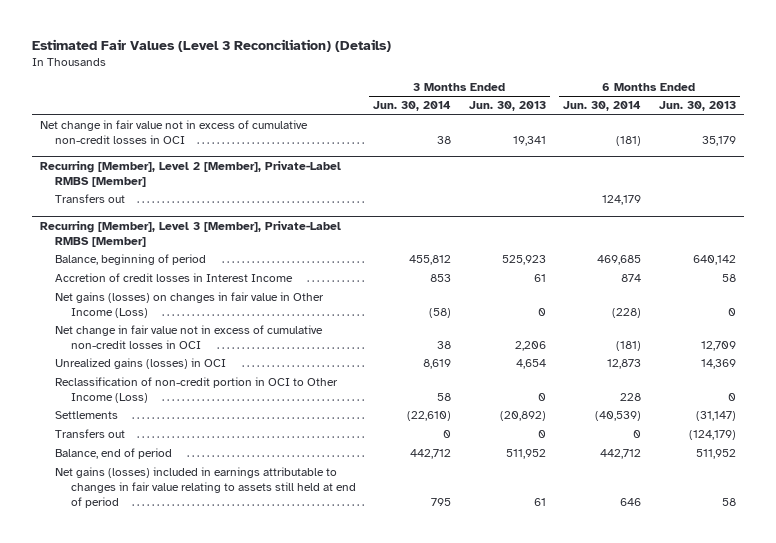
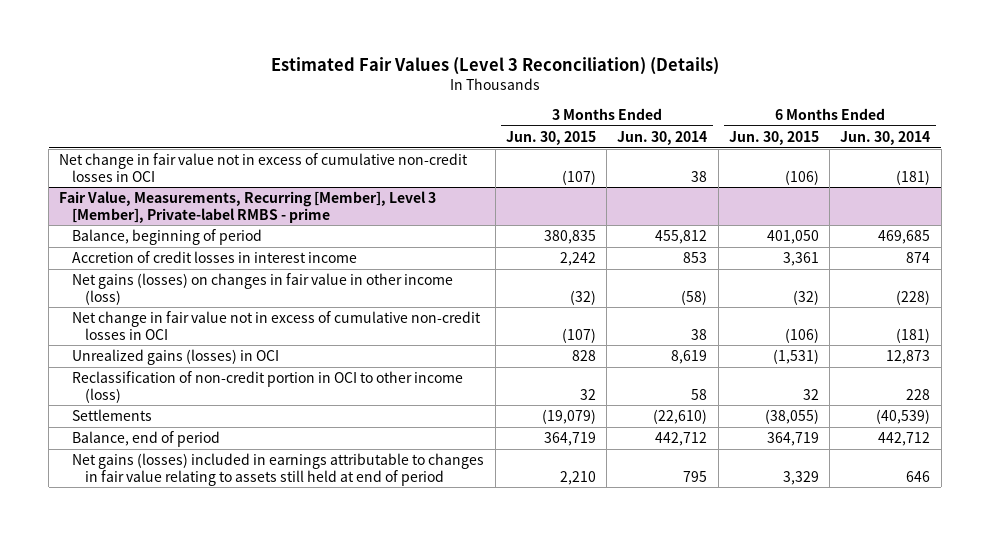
- | 3 Months Ended Jun. 30, 2014 | 3 Months Ended Jun. 30, 2013 | 6 Months Ended Jun. 30, 2014 | 6 Months Ended Jun. 30, 2013
+ | 3 Months Ended Jun. 30, 2015 | 3 Months Ended Jun. 30, 2014 | 6 Months Ended Jun. 30, 2015 | 6 Months Ended Jun. 30, 2014
- Recurring [Member], Level 2 [Member], Private-Label RMBS [Member]
- Transfers out | | | 124,179 |
- Recurring [Member], Level 3 [Member], Private-Label RMBS [Member]
+ Fair Value, Measurements, Recurring [Member], Level 3 [Member], Private-label RMBS - prime
- Accretion of credit losses in Interest Income | 853 | 61 | 874 | 58
- Net gains (losses) on changes in fair value in Other Income (Loss) | (58) | 0 | (228) | 0
+ Accretion of credit losses in interest income | 2,242 | 853 | 3,361 | 874
+ Net gains (losses) on changes in fair value in other income (loss) | (32) | (58) | (32) | (228)
- Reclassification of non-credit portion in OCI to Other Income (Loss) | 58 | 0 | 228 | 0
+ Reclassification of non-credit portion in OCI to other income (loss) | 32 | 58 | 32 | 228
- Transfers out | 0 | 0 | 0 | (124,179)

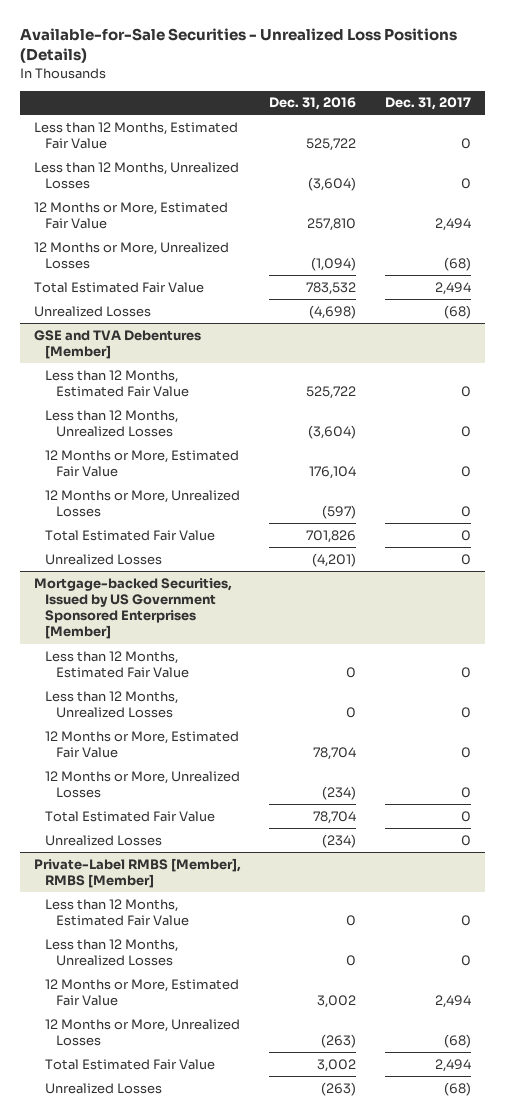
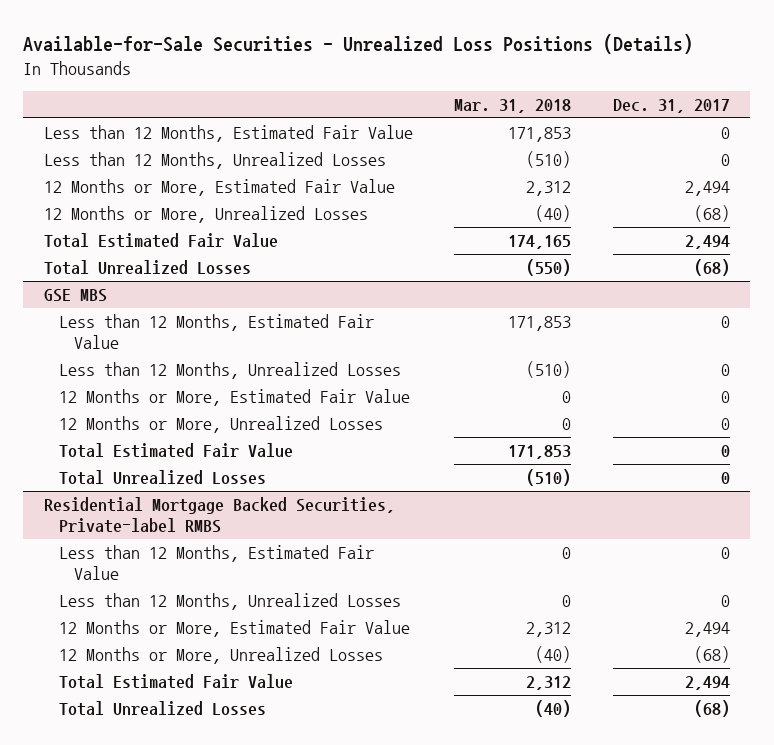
- | Dec. 31, 2016 | Dec. 31, 2017
+ | Mar. 31, 2018 | Dec. 31, 2017
- Unrealized Losses | (4,698) | (68)
- GSE and TVA Debentures [Member]
- Less than 12 Months, Estimated Fair Value | 525,722 | 0
- Less than 12 Months, Unrealized Losses | (3,604) | 0
- 12 Months or More, Estimated Fair Value | 176,104 | 0
- 12 Months or More, Unrealized Losses | (597) | 0
- Total Estimated Fair Value | 701,826 | 0
- Unrealized Losses | (4,201) | 0
- Mortgage-backed Securities, Issued by US Government Sponsored Enterprises [Member]
+ Total Unrealized Losses | (550) | (68)
+ GSE MBS
- Unrealized Losses | (234) | 0
- Private-Label RMBS [Member], RMBS [Member]
+ Total Unrealized Losses | (510) | 0
+ Residential Mortgage Backed Securities, Private-label RMBS
- Unrealized Losses | (263) | (68)
+ Total Unrealized Losses | (40) | (68)

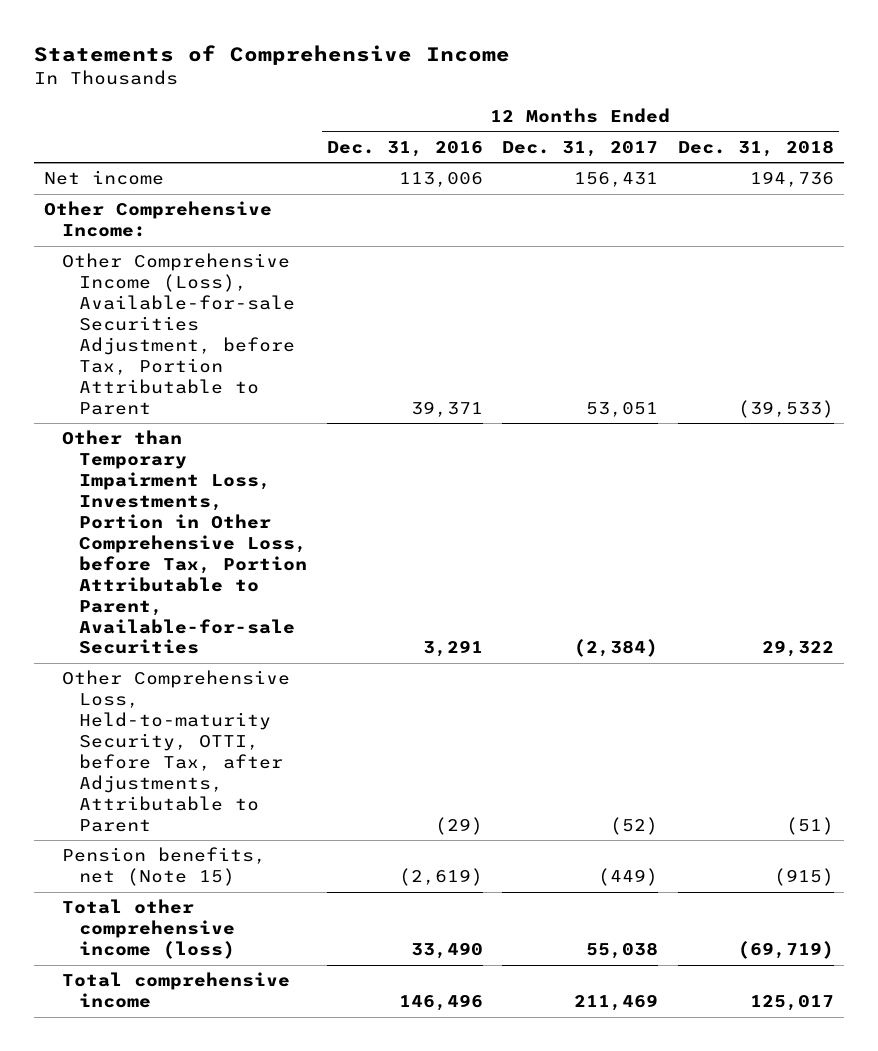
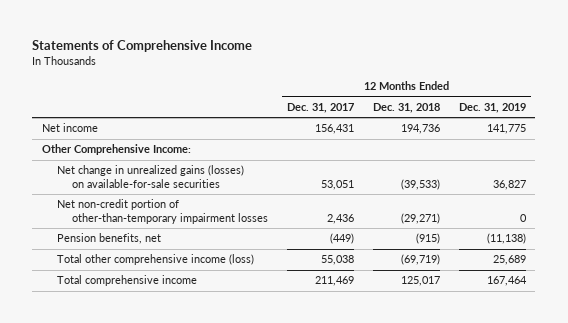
- | 12 Months Ended Dec. 31, 2016 | 12 Months Ended Dec. 31, 2017 | 12 Months Ended Dec. 31, 2018
+ | 12 Months Ended Dec. 31, 2017 | 12 Months Ended Dec. 31, 2018 | 12 Months Ended Dec. 31, 2019
- Other Comprehensive Income (Loss), Available-for-sale Securities Adjustment, before Tax, Portion Attributable to Parent | 39,371 | 53,051 | (39,533)
- Other than Temporary Impairment Loss, Investments, Portion in Other Comprehensive Loss, before Tax, Portion Attributable to Parent, Available-for-sale Securities | 3,291 | (2,384) | 29,322
- Other Comprehensive Loss, Held-to-maturity Security, OTTI, before Tax, after Adjustments, Attributable to Parent | (29) | (52) | (51)
- Pension benefits, net (Note 15) | (2,619) | (449) | (915)
+ Net change in unrealized gains (losses) on available-for-sale securities | 53,051 | (39,533) | 36,827
+ Net non-credit portion of other-than-temporary impairment losses | 2,436 | (29,271) | 0
+ Pension benefits, net | (449) | (915) | (11,138)

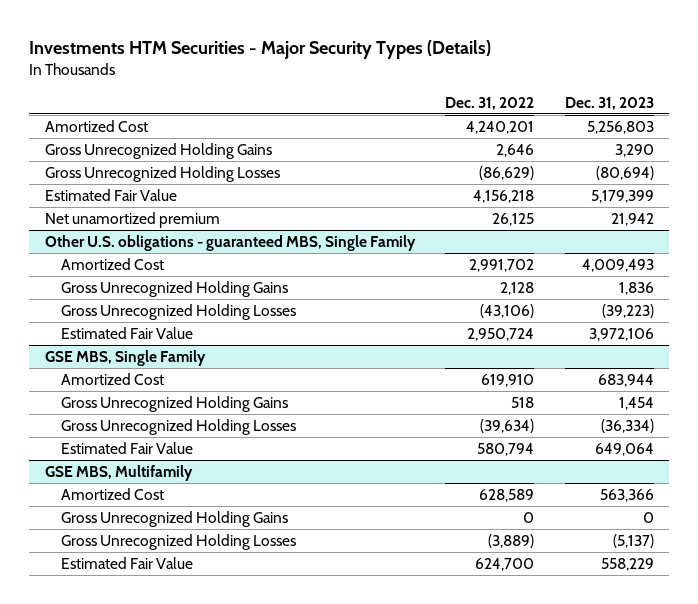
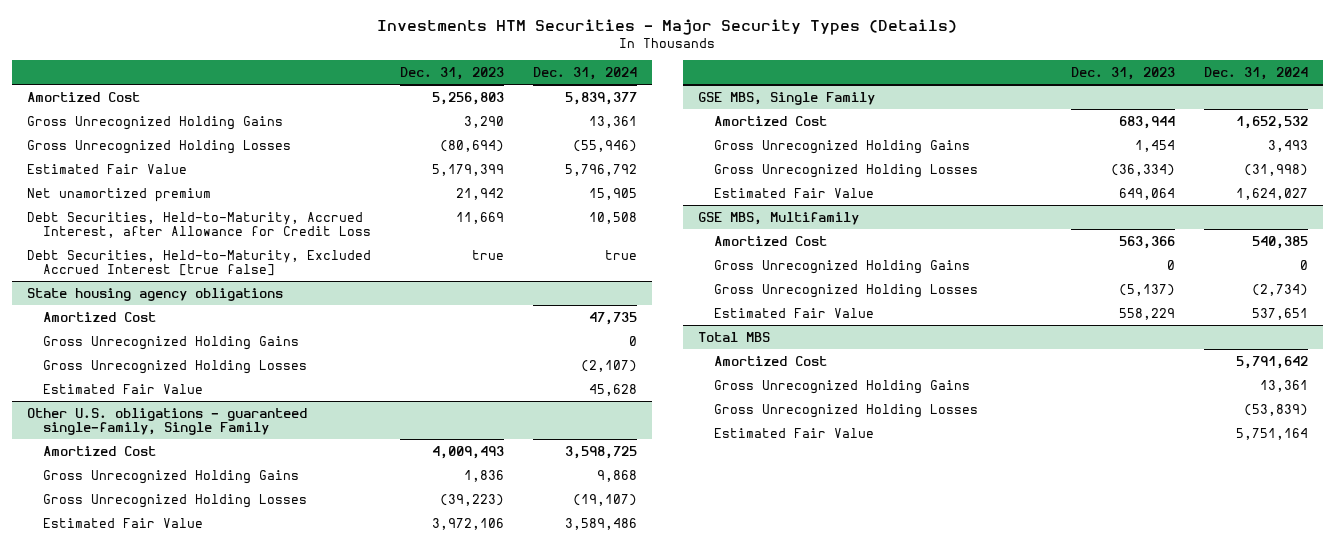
- | Dec. 31, 2022 | Dec. 31, 2023
+ | Dec. 31, 2023 | Dec. 31, 2024
- Other U.S. obligations - guaranteed MBS, Single Family
+ Debt Securities, Held-to-Maturity, Accrued Interest, after Allowance for Credit Loss | 11,669 | 10,508
+ Debt Securities, Held-to-Maturity, Excluded Accrued Interest [true false] | true | true
+ State housing agency obligations
+ Amortized Cost | | 47,735
+ Gross Unrecognized Holding Gains | | 0
+ Gross Unrecognized Holding Losses | | (2,107)
+ Estimated Fair Value | | 45,628
+ Other U.S. obligations - guaranteed single-family, Single Family
+ Total MBS
+ Amortized Cost | | 5,791,642
+ Gross Unrecognized Holding Gains | | 13,361
+ Gross Unrecognized Holding Losses | | (53,839)
+ Estimated Fair Value | | 5,751,164

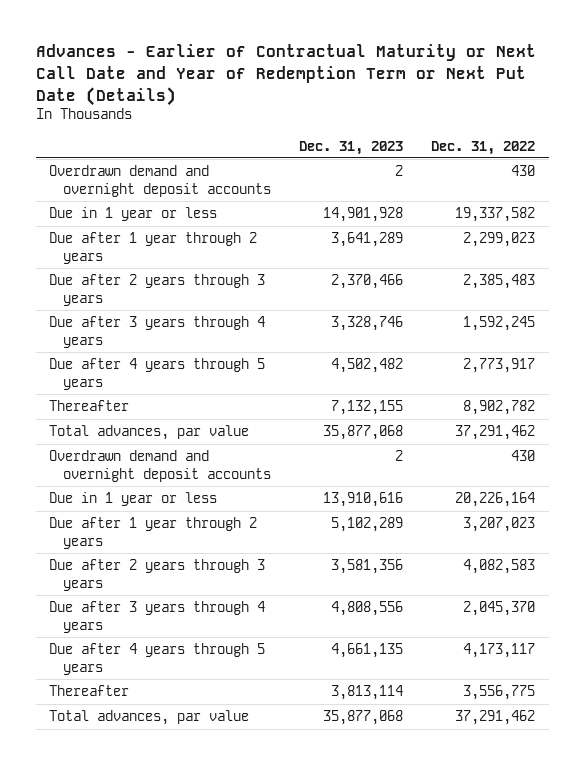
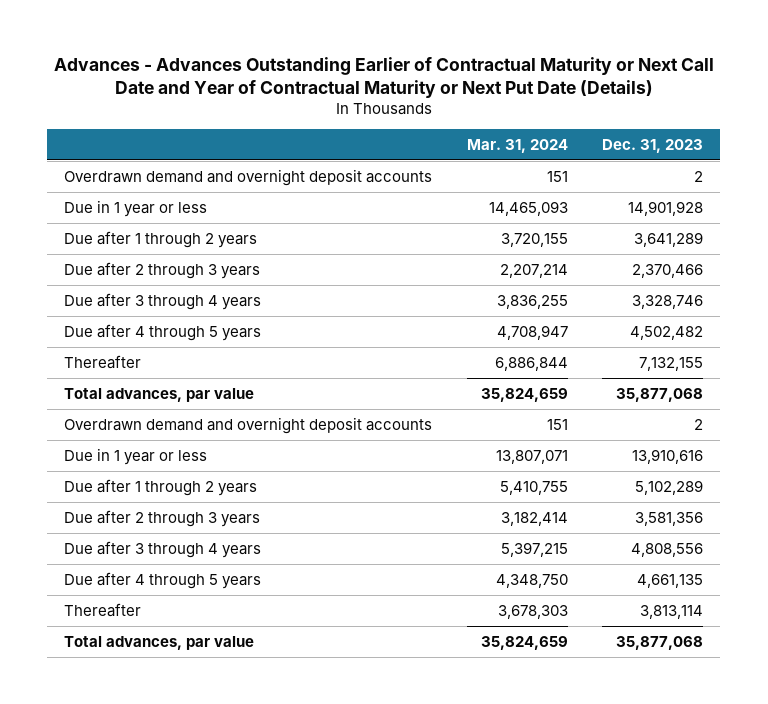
- Advances - Earlier of Contractual Maturity or Next Call Date and Year of Redemption Term or Next Put Date (Details)
+ Advances - Advances Outstanding Earlier of Contractual Maturity or Next Call Date and Year of Contractual Maturity or Next Put Date (Details)
- | Dec. 31, 2023 | Dec. 31, 2022
+ | Mar. 31, 2024 | Dec. 31, 2023
- Due after 1 year through 2 years | 3,641,289 | 2,299,023
- Due after 2 years through 3 years | 2,370,466 | 2,385,483
- Due after 3 years through 4 years | 3,328,746 | 1,592,245
- Due after 4 years through 5 years | 4,502,482 | 2,773,917
+ Due after 1 through 2 years | 3,720,155 | 3,641,289
+ Due after 2 through 3 years | 2,207,214 | 2,370,466
+ Due after 3 through 4 years | 3,836,255 | 3,328,746
+ Due after 4 through 5 years | 4,708,947 | 4,502,482
- Due after 1 year through 2 years | 5,102,289 | 3,207,023
- Due after 2 years through 3 years | 3,581,356 | 4,082,583
- Due after 3 years through 4 years | 4,808,556 | 2,045,370
- Due after 4 years through 5 years | 4,661,135 | 4,173,117
+ Due after 1 through 2 years | 5,410,755 | 5,102,289
+ Due after 2 through 3 years | 3,182,414 | 3,581,356
+ Due after 3 through 4 years | 5,397,215 | 4,808,556
+ Due after 4 through 5 years | 4,348,750 | 4,661,135

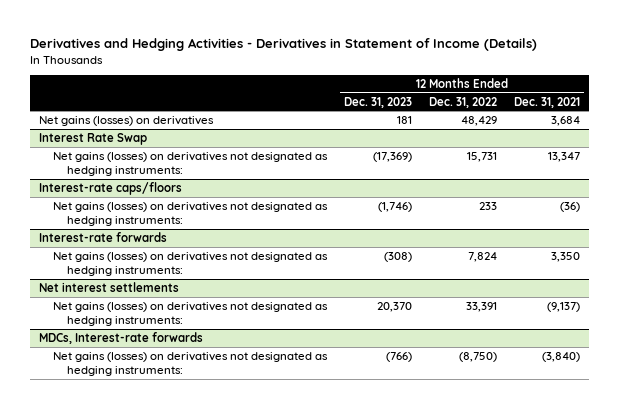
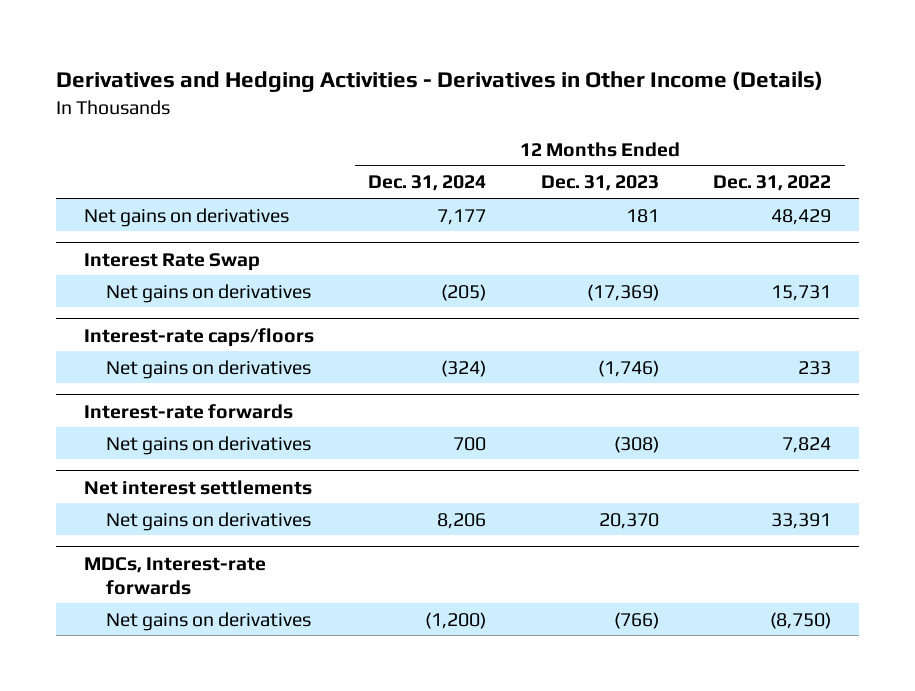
- Derivatives and Hedging Activities - Derivatives in Statement of Income (Details)
+ Derivatives and Hedging Activities - Derivatives in Other Income (Details)
- | 12 Months Ended Dec. 31, 2023 | 12 Months Ended Dec. 31, 2022 | 12 Months Ended Dec. 31, 2021
+ | 12 Months Ended Dec. 31, 2024 | 12 Months Ended Dec. 31, 2023 | 12 Months Ended Dec. 31, 2022
- Net gains (losses) on derivatives | 181 | 48,429 | 3,684
+ Net gains on derivatives | 7,177 | 181 | 48,429
@ Interest Rate Swap
- Net gains (losses) on derivatives not designated as hedging instruments: | (17,369) | 15,731 | 13,347
+ Net gains on derivatives | (205) | (17,369) | 15,731
@ Interest-rate caps/floors
- Net gains (losses) on derivatives not designated as hedging instruments: | (1,746) | 233 | (36)
+ Net gains on derivatives | (324) | (1,746) | 233
@ Interest-rate forwards
- Net gains (losses) on derivatives not designated as hedging instruments: | (308) | 7,824 | 3,350
+ Net gains on derivatives | 700 | (308) | 7,824
@ Net interest settlements
- Net gains (losses) on derivatives not designated as hedging instruments: | 20,370 | 33,391 | (9,137)
+ Net gains on derivatives | 8,206 | 20,370 | 33,391
@ MDCs, Interest-rate forwards
- Net gains (losses) on derivatives not designated as hedging instruments: | (766) | (8,750) | (3,840)
+ Net gains on derivatives | (1,200) | (766) | (8,750)

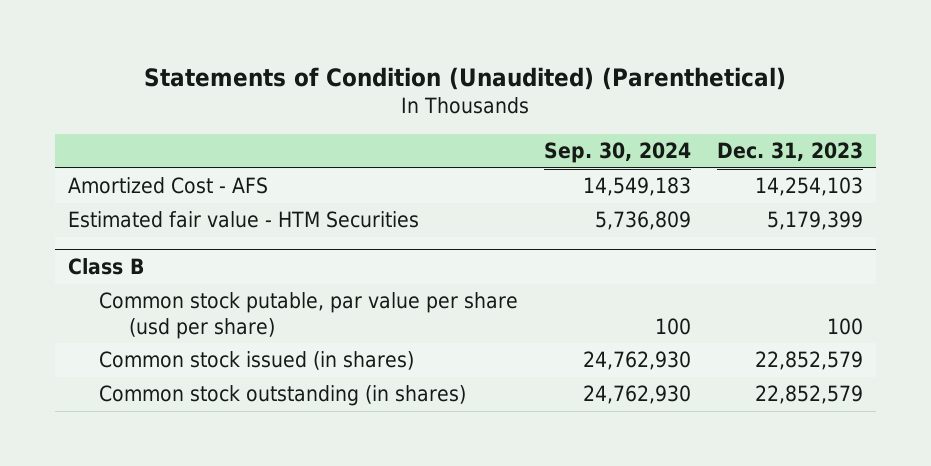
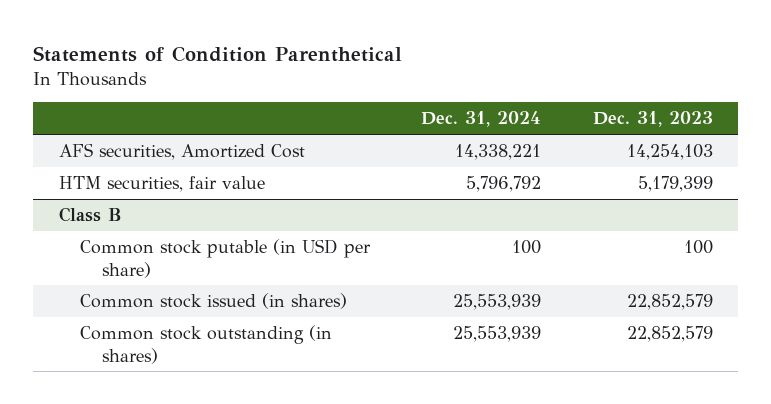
- Statements of Condition (Unaudited) (Parenthetical)
+ Statements of Condition Parenthetical
- | Sep. 30, 2024 | Dec. 31, 2023
+ | Dec. 31, 2024 | Dec. 31, 2023
- Amortized Cost - AFS | 14,549,183 | 14,254,103
- Estimated fair value - HTM Securities | 5,736,809 | 5,179,399
+ AFS securities, Amortized Cost | 14,338,221 | 14,254,103
+ HTM securities, fair value | 5,796,792 | 5,179,399
@ Class B
- Common stock putable, par value per share (usd per share) | 100 | 100
+ Common stock putable (in USD per share) | 100 | 100

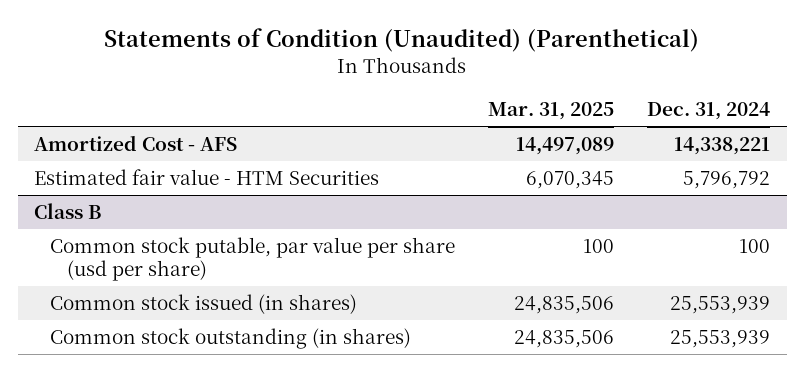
- Statements of Condition Parenthetical
+ Statements of Condition (Unaudited) (Parenthetical)
- | Dec. 31, 2024 | Dec. 31, 2023
+ | Mar. 31, 2025 | Dec. 31, 2024
- AFS securities, Amortized Cost | 14,338,221 | 14,254,103
- HTM securities, fair value | 5,796,792 | 5,179,399
+ Amortized Cost - AFS | 14,497,089 | 14,338,221
+ Estimated fair value - HTM Securities | 6,070,345 | 5,796,792
@ Class B
- Common stock putable (in USD per share) | 100 | 100
+ Common stock putable, par value per share (usd per share) | 100 | 100

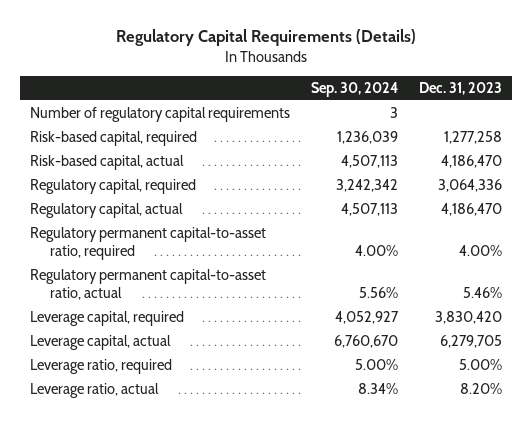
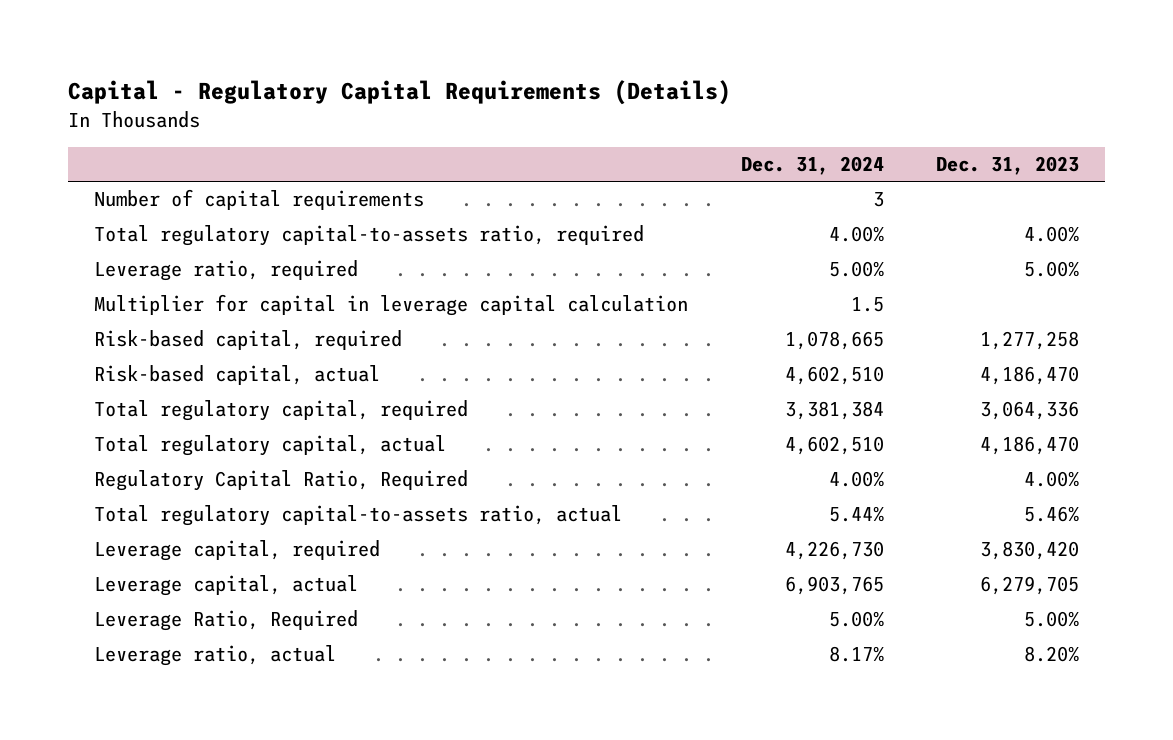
- Regulatory Capital Requirements (Details)
+ Capital - Regulatory Capital Requirements (Details)
- | Sep. 30, 2024 | Dec. 31, 2023
+ | Dec. 31, 2024 | Dec. 31, 2023
- Number of regulatory capital requirements | 3 |
+ Number of capital requirements | 3 |
+ Total regulatory capital-to-assets ratio, required | 4.00% | 4.00%
moved up: Leverage ratio, required | 5.00% | 5.00%
+ Multiplier for capital in leverage capital calculation | 1.5 |
- Regulatory capital, required | 3,242,342 | 3,064,336
- Regulatory capital, actual | 4,507,113 | 4,186,470
- Regulatory permanent capital-to-asset ratio, required | 4.00% | 4.00%
- Regulatory permanent capital-to-asset ratio, actual | 5.56% | 5.46%
+ Total regulatory capital, required | 3,381,384 | 3,064,336
+ Total regulatory capital, actual | 4,602,510 | 4,186,470
+ Regulatory Capital Ratio, Required | 4.00% | 4.00%
+ Total regulatory capital-to-assets ratio, actual | 5.44% | 5.46%
+ Leverage Ratio, Required | 5.00% | 5.00%

